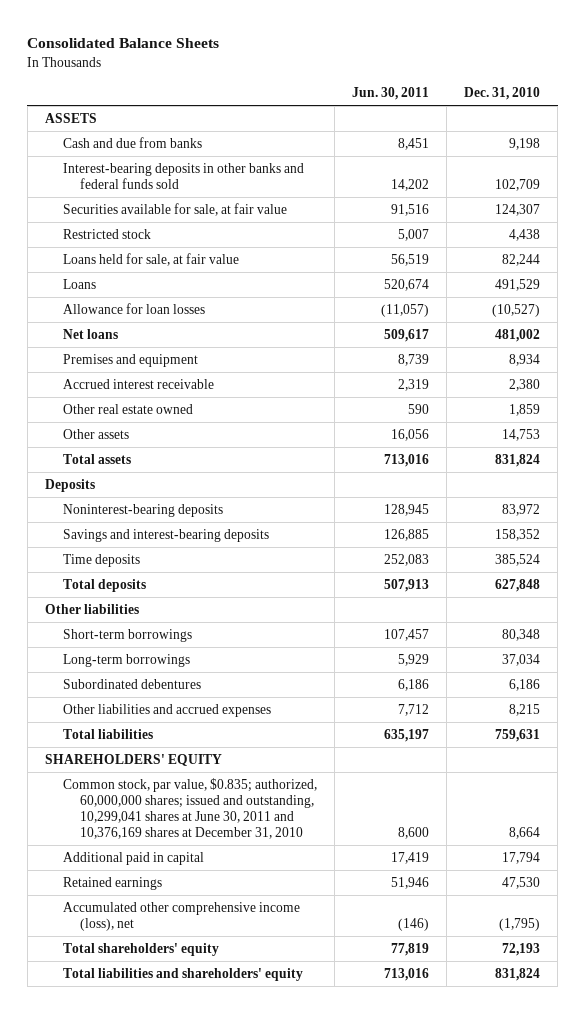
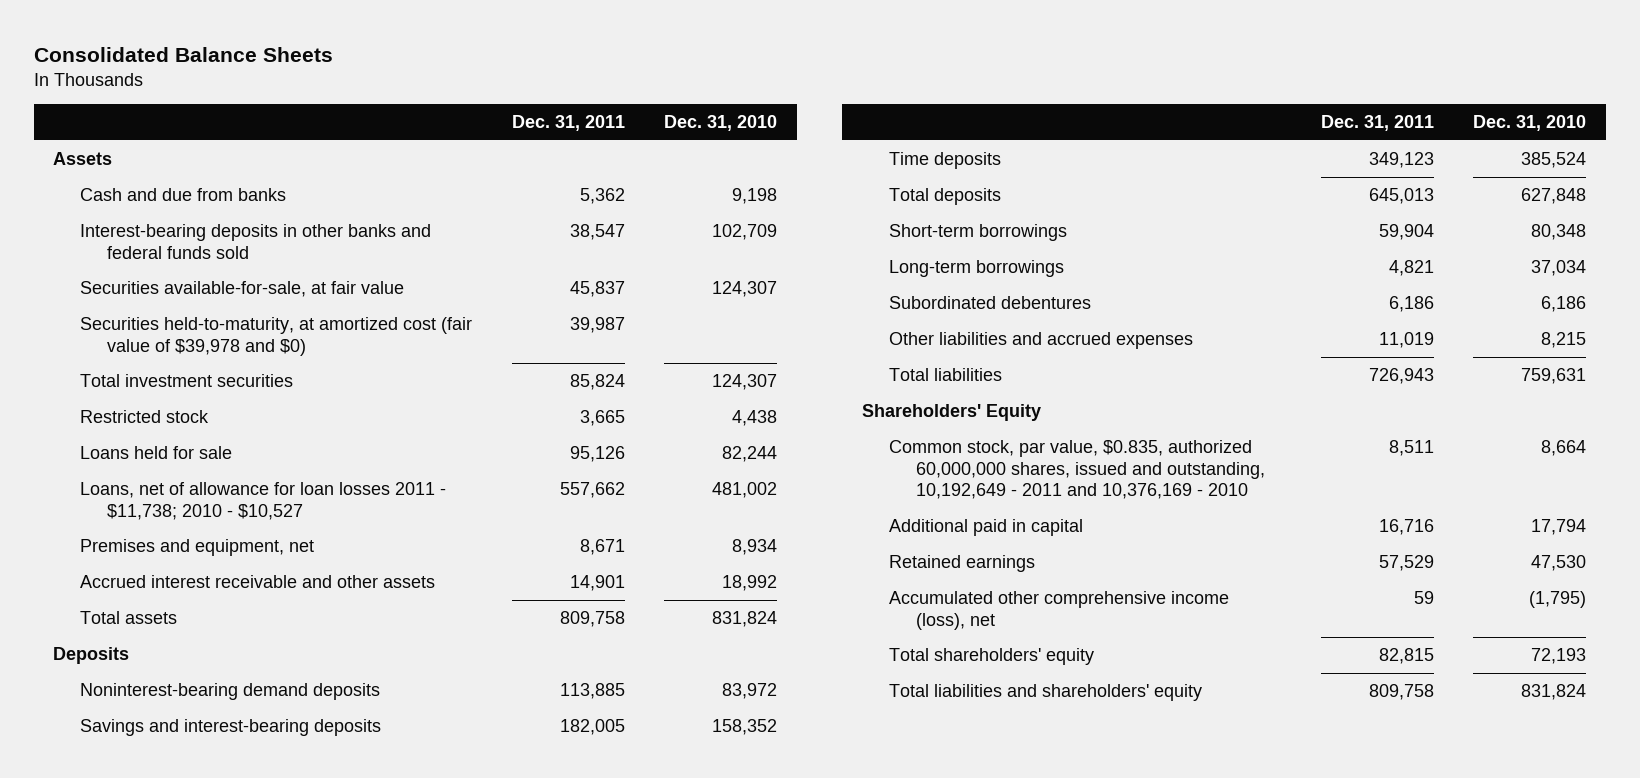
- | Jun. 30, 2011 | Dec. 31, 2010
+ | Dec. 31, 2011 | Dec. 31, 2010
- ASSETS
+ Assets
- Securities available for sale, at fair value | 91,516 | 124,307
+ Securities available-for-sale, at fair value | 45,837 | 124,307
+ Securities held-to-maturity, at amortized cost (fair value of $39,978 and $0) | 39,987 |
+ Total investment securities | 85,824 | 124,307
- Loans held for sale, at fair value | 56,519 | 82,244
- Loans | 520,674 | 491,529
- Allowance for loan losses | (11,057) | (10,527)
- Net loans | 509,617 | 481,002
- Premises and equipment | 8,739 | 8,934
- Accrued interest receivable | 2,319 | 2,380
- Other real estate owned | 590 | 1,859
- Other assets | 16,056 | 14,753
+ Loans held for sale | 95,126 | 82,244
+ Loans, net of allowance for loan losses 2011 - $11,738; 2010 - $10,527 | 557,662 | 481,002
+ Premises and equipment, net | 8,671 | 8,934
+ Accrued interest receivable and other assets | 14,901 | 18,992
- Noninterest-bearing deposits | 128,945 | 83,972
+ Noninterest-bearing demand deposits | 113,885 | 83,972
- Other liabilities
- SHAREHOLDERS' EQUITY
- Common stock, par value, $0.835; authorized, 60,000,000 shares; issued and outstanding, 10,299,041 shares at June 30, 2011 and 10,376,169 shares at December 31, 2010 | 8,600 | 8,664
+ Shareholders' Equity
+ Common stock, par value, $0.835, authorized 60,000,000 shares, issued and outstanding, 10,192,649 - 2011 and 10,376,169 - 2010 | 8,511 | 8,664

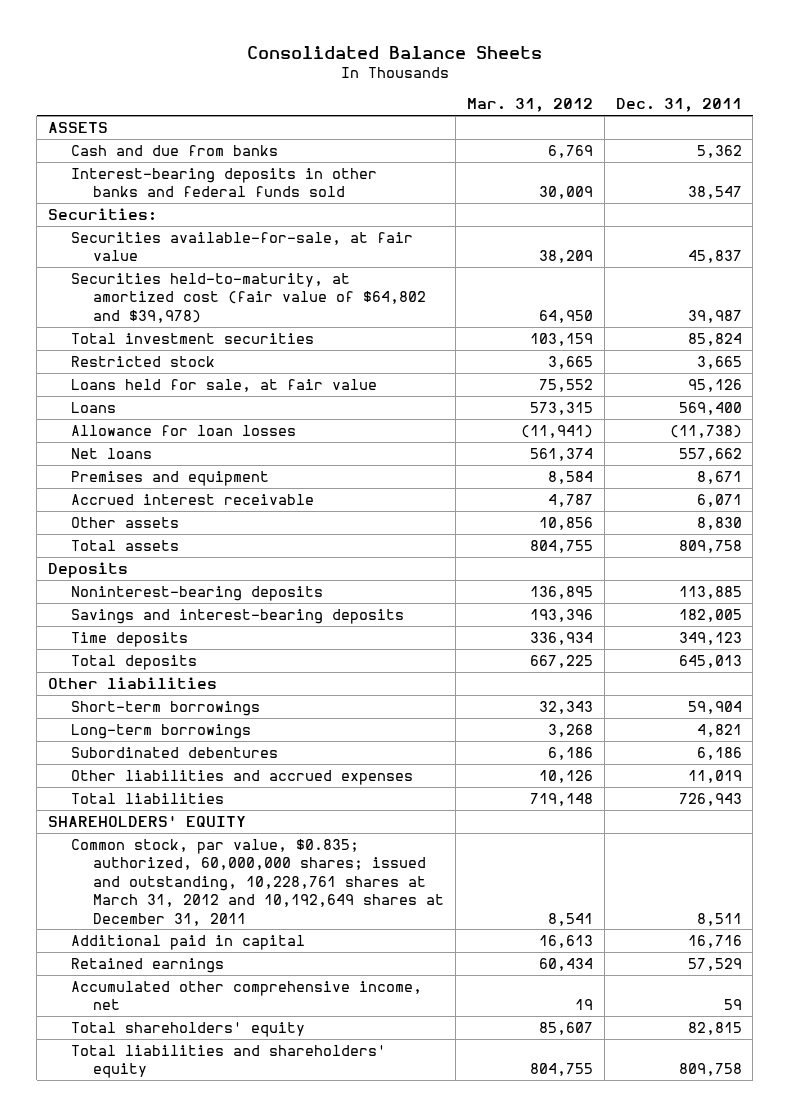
- | Dec. 31, 2011 | Dec. 31, 2010
+ | Mar. 31, 2012 | Dec. 31, 2011
- Assets
+ ASSETS
+ Securities:
- Securities held-to-maturity, at amortized cost (fair value of $39,978 and $0) | 39,987 |
+ Securities held-to-maturity, at amortized cost (fair value of $64,802 and $39,978) | 64,950 | 39,987
- Loans held for sale | 95,126 | 82,244
- Loans, net of allowance for loan losses 2011 - $11,738; 2010 - $10,527 | 557,662 | 481,002
- Premises and equipment, net | 8,671 | 8,934
- Accrued interest receivable and other assets | 14,901 | 18,992
+ Loans held for sale, at fair value | 75,552 | 95,126
+ Loans | 573,315 | 569,400
+ Allowance for loan losses | (11,941) | (11,738)
+ Net loans | 561,374 | 557,662
+ Premises and equipment | 8,584 | 8,671
+ Accrued interest receivable | 4,787 | 6,071
+ Other assets | 10,856 | 8,830
- Noninterest-bearing demand deposits | 113,885 | 83,972
+ Noninterest-bearing deposits | 136,895 | 113,885
+ Other liabilities
- Shareholders' Equity
- Common stock, par value, $0.835, authorized 60,000,000 shares, issued and outstanding, 10,192,649 - 2011 and 10,376,169 - 2010 | 8,511 | 8,664
+ SHAREHOLDERS' EQUITY
+ Common stock, par value, $0.835; authorized, 60,000,000 shares; issued and outstanding, 10,228,761 shares at March 31, 2012 and 10,192,649 shares at December 31, 2011 | 8,541 | 8,511
- Accumulated other comprehensive income (loss), net | 59 | (1,795)
+ Accumulated other comprehensive income, net | 19 | 59

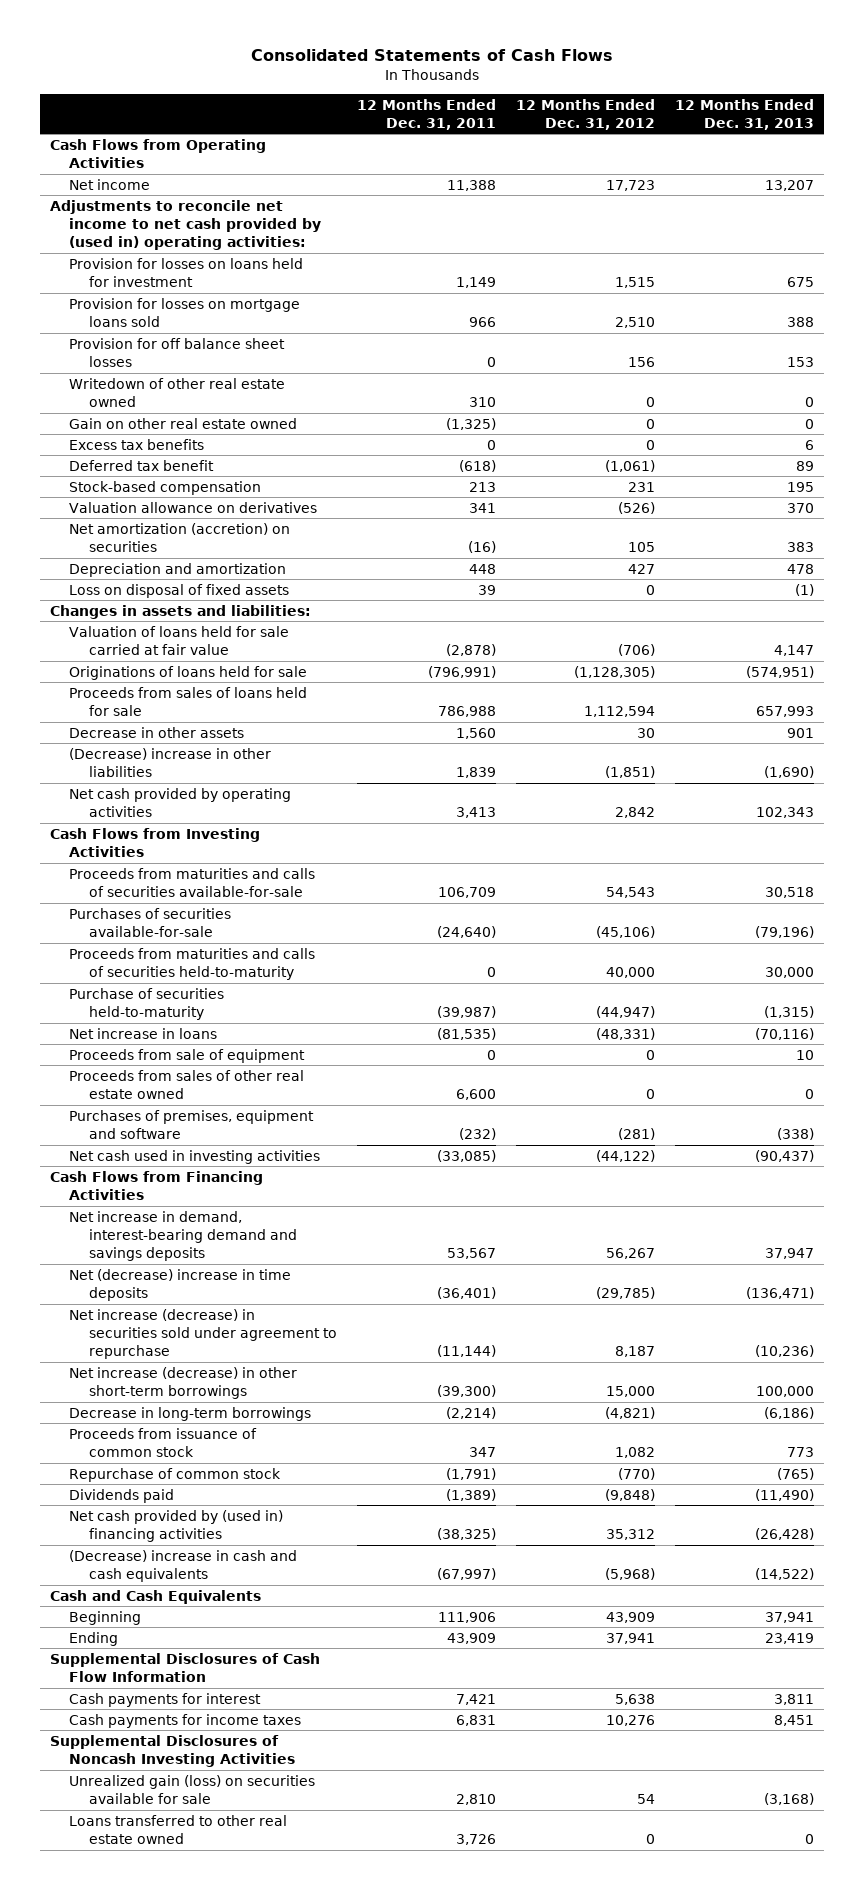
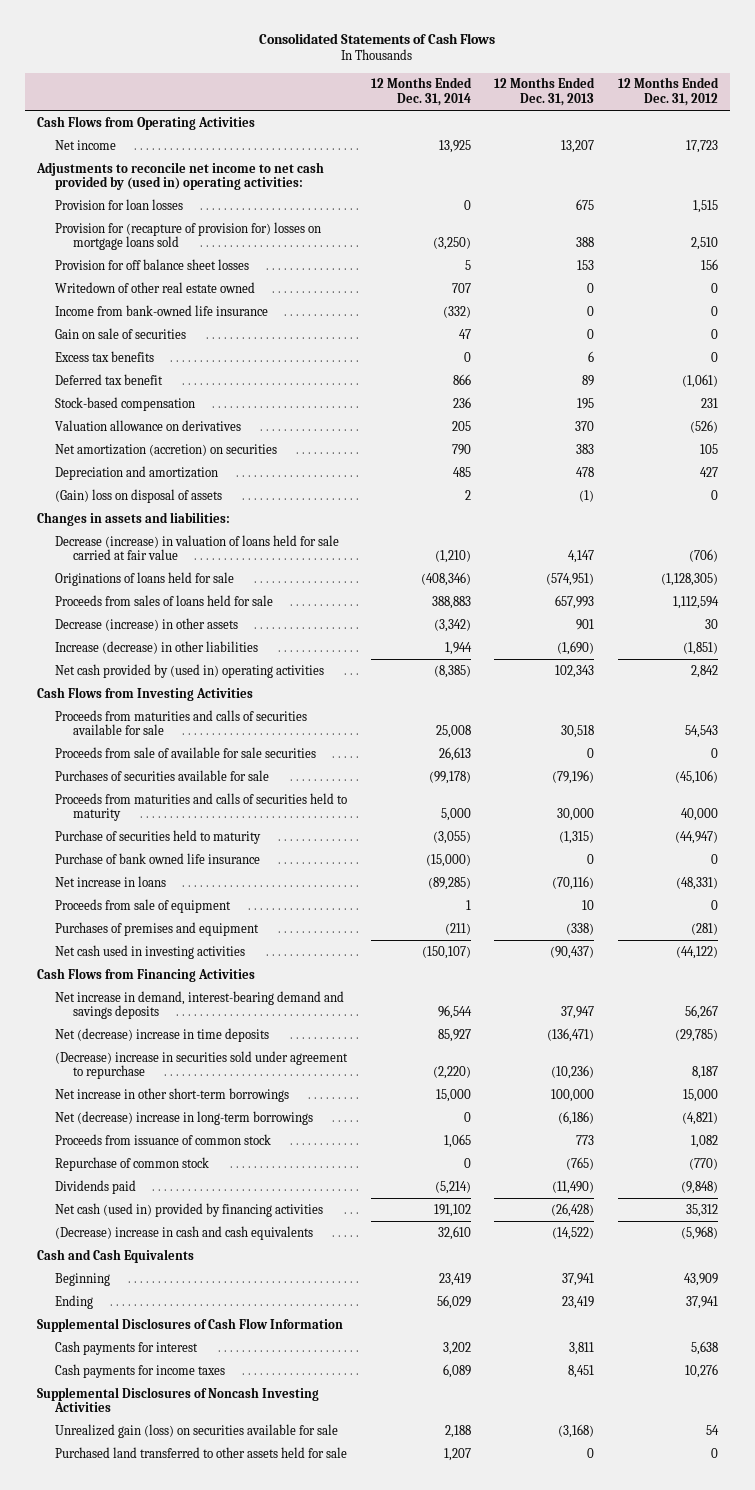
- | 12 Months Ended Dec. 31, 2011 | 12 Months Ended Dec. 31, 2012 | 12 Months Ended Dec. 31, 2013
+ | 12 Months Ended Dec. 31, 2014 | 12 Months Ended Dec. 31, 2013 | 12 Months Ended Dec. 31, 2012
- Provision for losses on loans held for investment | 1,149 | 1,515 | 675
- Provision for losses on mortgage loans sold | 966 | 2,510 | 388
+ Provision for loan losses | 0 | 675 | 1,515
+ Provision for (recapture of provision for) losses on mortgage loans sold | (3,250) | 388 | 2,510
- Gain on other real estate owned | (1,325) | 0 | 0
+ Income from bank-owned life insurance | (332) | 0 | 0
+ Gain on sale of securities | 47 | 0 | 0
- Loss on disposal of fixed assets | 39 | 0 | (1)
+ (Gain) loss on disposal of assets | 2 | (1) | 0
- Valuation of loans held for sale carried at fair value | (2,878) | (706) | 4,147
+ Decrease (increase) in valuation of loans held for sale carried at fair value | (1,210) | 4,147 | (706)
- Decrease in other assets | 1,560 | 30 | 901
- (Decrease) increase in other liabilities | 1,839 | (1,851) | (1,690)
- Net cash provided by operating activities | 3,413 | 2,842 | 102,343
+ Decrease (increase) in other assets | (3,342) | 901 | 30
+ Increase (decrease) in other liabilities | 1,944 | (1,690) | (1,851)
+ Net cash provided by (used in) operating activities | (8,385) | 102,343 | 2,842
- Proceeds from maturities and calls of securities available-for-sale | 106,709 | 54,543 | 30,518
- Purchases of securities available-for-sale | (24,640) | (45,106) | (79,196)
- Proceeds from maturities and calls of securities held-to-maturity | 0 | 40,000 | 30,000
- Purchase of securities held-to-maturity | (39,987) | (44,947) | (1,315)
+ Proceeds from maturities and calls of securities available for sale | 25,008 | 30,518 | 54,543
+ Proceeds from sale of available for sale securities | 26,613 | 0 | 0
+ Purchases of securities available for sale | (99,178) | (79,196) | (45,106)
+ Proceeds from maturities and calls of securities held to maturity | 5,000 | 30,000 | 40,000
+ Purchase of securities held to maturity | (3,055) | (1,315) | (44,947)
+ Purchase of bank owned life insurance | (15,000) | 0 | 0
- Proceeds from sales of other real estate owned | 6,600 | 0 | 0
- Purchases of premises, equipment and software | (232) | (281) | (338)
+ Purchases of premises and equipment | (211) | (338) | (281)
- Net increase (decrease) in securities sold under agreement to repurchase | (11,144) | 8,187 | (10,236)
- Net increase (decrease) in other short-term borrowings | (39,300) | 15,000 | 100,000
- Decrease in long-term borrowings | (2,214) | (4,821) | (6,186)
+ (Decrease) increase in securities sold under agreement to repurchase | (2,220) | (10,236) | 8,187
+ Net increase in other short-term borrowings | 15,000 | 100,000 | 15,000
+ Net (decrease) increase in long-term borrowings | 0 | (6,186) | (4,821)
- Net cash provided by (used in) financing activities | (38,325) | 35,312 | (26,428)
+ Net cash (used in) provided by financing activities | 191,102 | (26,428) | 35,312
- Loans transferred to other real estate owned | 3,726 | 0 | 0
+ Purchased land transferred to other assets held for sale | 1,207 | 0 | 0

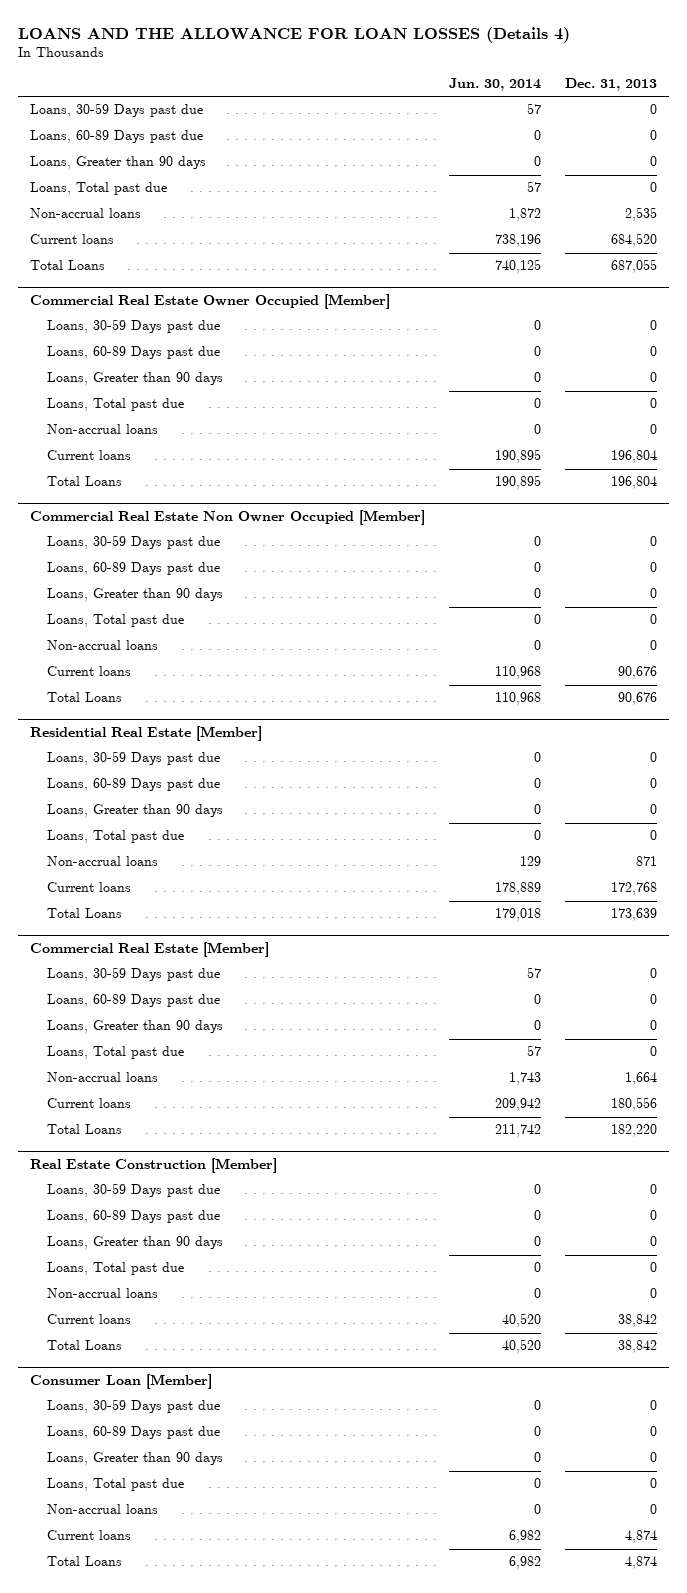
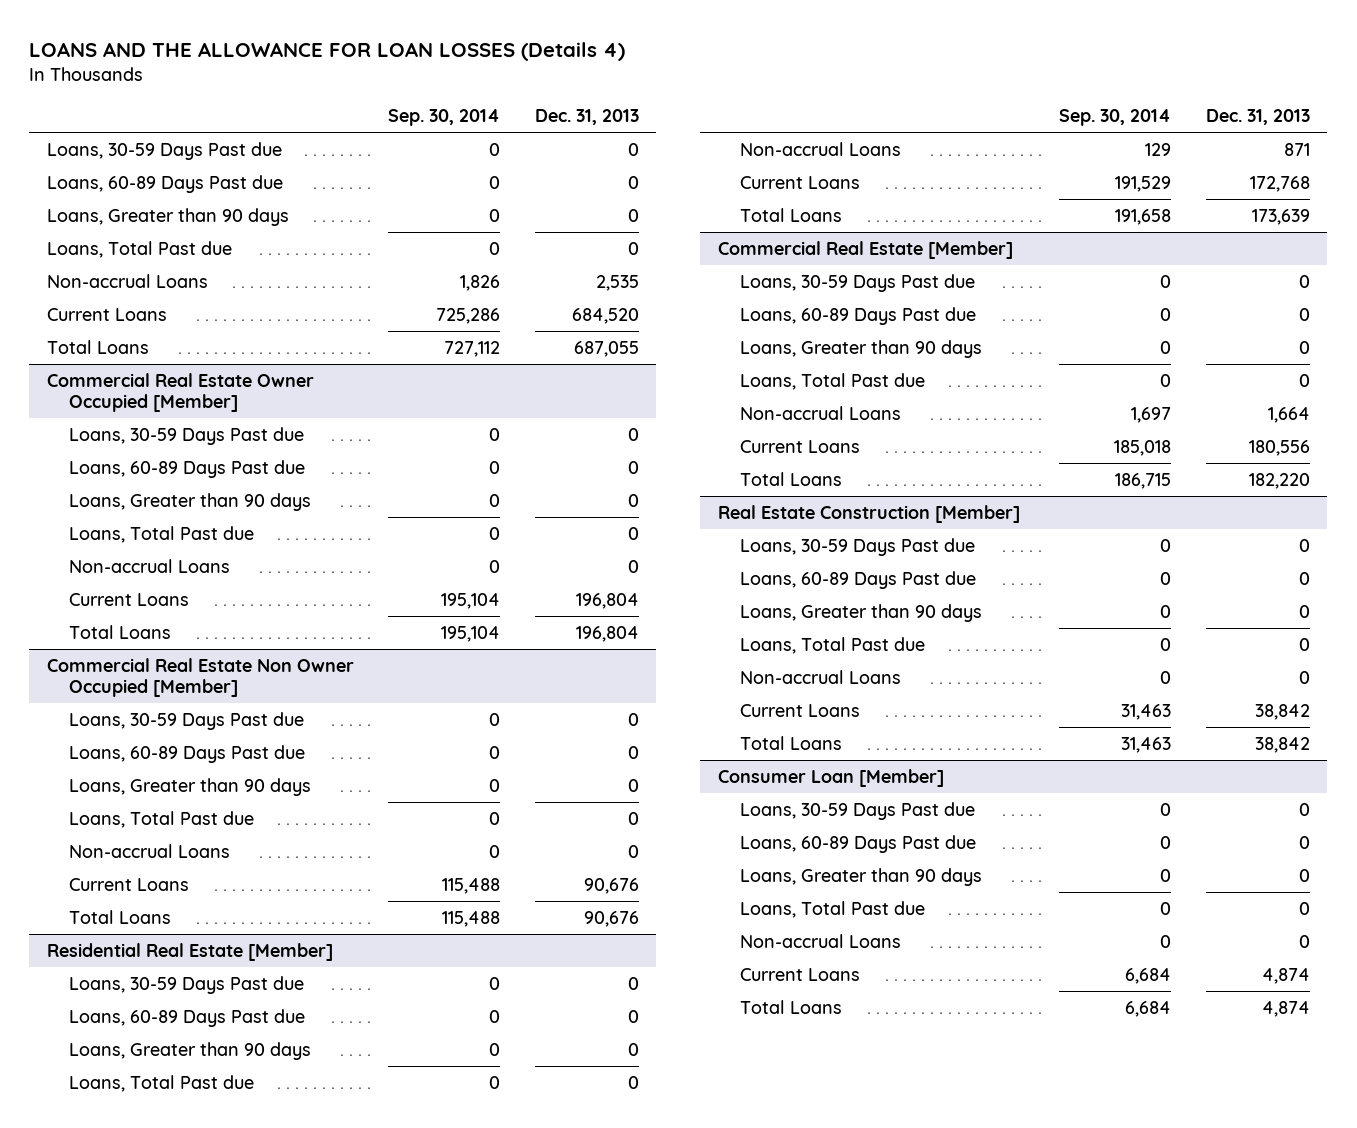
- | Jun. 30, 2014 | Dec. 31, 2013
+ | Sep. 30, 2014 | Dec. 31, 2013
- Loans, 30-59 Days past due | 57 | 0
- Loans, 60-89 Days past due | 0 | 0
+ Loans, 30-59 Days Past due | 0 | 0
+ Loans, 60-89 Days Past due | 0 | 0
- Loans, Total past due | 57 | 0
- Non-accrual loans | 1,872 | 2,535
- Current loans | 738,196 | 684,520
+ Loans, Total Past due | 0 | 0
+ Non-accrual Loans | 1,826 | 2,535
+ Current Loans | 725,286 | 684,520
@ Commercial Real Estate Owner Occupied [Member]
- Loans, 30-59 Days past due | 0 | 0
- Loans, 60-89 Days past due | 0 | 0
+ Loans, 30-59 Days Past due | 0 | 0
+ Loans, 60-89 Days Past due | 0 | 0
- Loans, Total past due | 0 | 0
- Non-accrual loans | 0 | 0
- Current loans | 190,895 | 196,804
+ Loans, Total Past due | 0 | 0
+ Non-accrual Loans | 0 | 0
+ Current Loans | 195,104 | 196,804
@ Commercial Real Estate Non Owner Occupied [Member]
- Loans, 30-59 Days past due | 0 | 0
- Loans, 60-89 Days past due | 0 | 0
+ Loans, 30-59 Days Past due | 0 | 0
+ Loans, 60-89 Days Past due | 0 | 0
- Loans, Total past due | 0 | 0
- Non-accrual loans | 0 | 0
- Current loans | 110,968 | 90,676
+ Loans, Total Past due | 0 | 0
+ Non-accrual Loans | 0 | 0
+ Current Loans | 115,488 | 90,676
@ Residential Real Estate [Member]
- Loans, 30-59 Days past due | 0 | 0
- Loans, 60-89 Days past due | 0 | 0
+ Loans, 30-59 Days Past due | 0 | 0
+ Loans, 60-89 Days Past due | 0 | 0
- Loans, Total past due | 0 | 0
- Non-accrual loans | 129 | 871
- Current loans | 178,889 | 172,768
+ Loans, Total Past due | 0 | 0
+ Non-accrual Loans | 129 | 871
+ Current Loans | 191,529 | 172,768
@ Commercial Real Estate [Member]
- Loans, 30-59 Days past due | 57 | 0
- Loans, 60-89 Days past due | 0 | 0
+ Loans, 30-59 Days Past due | 0 | 0
+ Loans, 60-89 Days Past due | 0 | 0
- Loans, Total past due | 57 | 0
- Non-accrual loans | 1,743 | 1,664
- Current loans | 209,942 | 180,556
+ Loans, Total Past due | 0 | 0
+ Non-accrual Loans | 1,697 | 1,664
+ Current Loans | 185,018 | 180,556
@ Real Estate Construction [Member]
- Loans, 30-59 Days past due | 0 | 0
- Loans, 60-89 Days past due | 0 | 0
+ Loans, 30-59 Days Past due | 0 | 0
+ Loans, 60-89 Days Past due | 0 | 0
- Loans, Total past due | 0 | 0
- Non-accrual loans | 0 | 0
- Current loans | 40,520 | 38,842
+ Loans, Total Past due | 0 | 0
+ Non-accrual Loans | 0 | 0
+ Current Loans | 31,463 | 38,842
@ Consumer Loan [Member]
- Loans, 30-59 Days past due | 0 | 0
- Loans, 60-89 Days past due | 0 | 0
+ Loans, 30-59 Days Past due | 0 | 0
+ Loans, 60-89 Days Past due | 0 | 0
- Loans, Total past due | 0 | 0
- Non-accrual loans | 0 | 0
- Current loans | 6,982 | 4,874
+ Loans, Total Past due | 0 | 0
+ Non-accrual Loans | 0 | 0
+ Current Loans | 6,684 | 4,874

